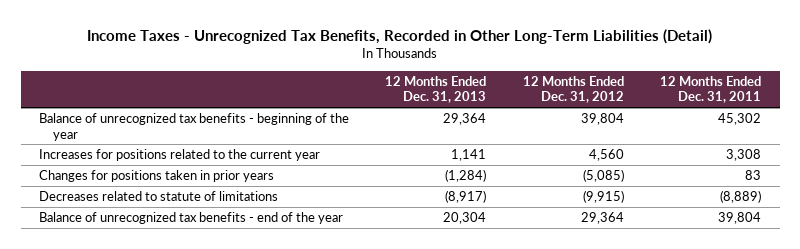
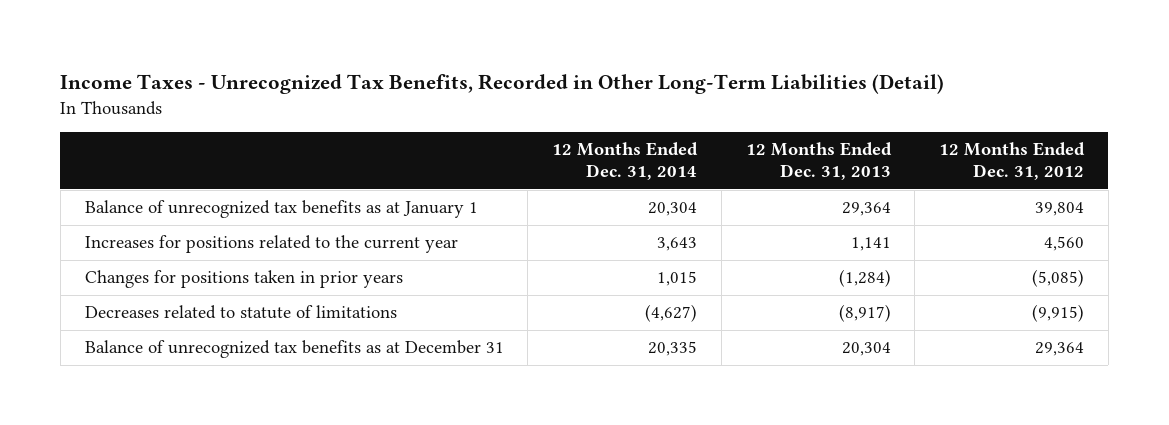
- | 12 Months Ended Dec. 31, 2013 | 12 Months Ended Dec. 31, 2012 | 12 Months Ended Dec. 31, 2011
+ | 12 Months Ended Dec. 31, 2014 | 12 Months Ended Dec. 31, 2013 | 12 Months Ended Dec. 31, 2012
- Balance of unrecognized tax benefits - beginning of the year | 29,364 | 39,804 | 45,302
+ Balance of unrecognized tax benefits as at January 1 | 20,304 | 29,364 | 39,804
- Balance of unrecognized tax benefits - end of the year | 20,304 | 29,364 | 39,804
+ Balance of unrecognized tax benefits as at December 31 | 20,335 | 20,304 | 29,364

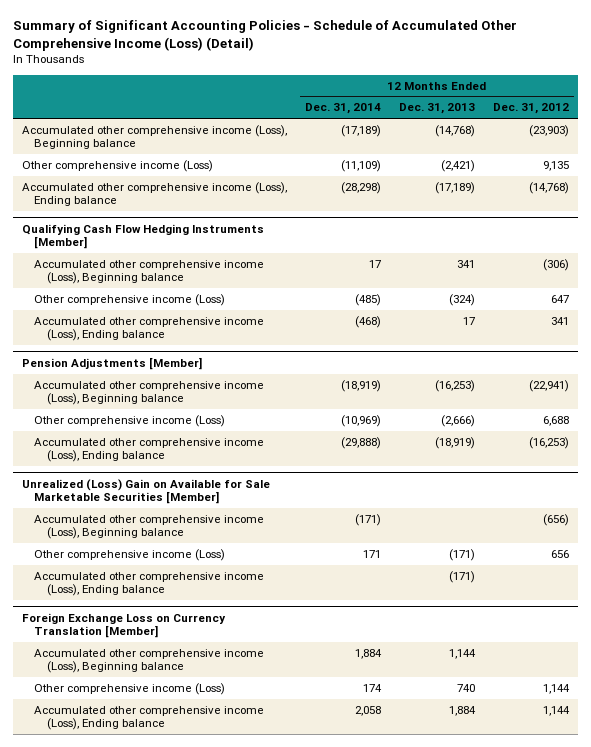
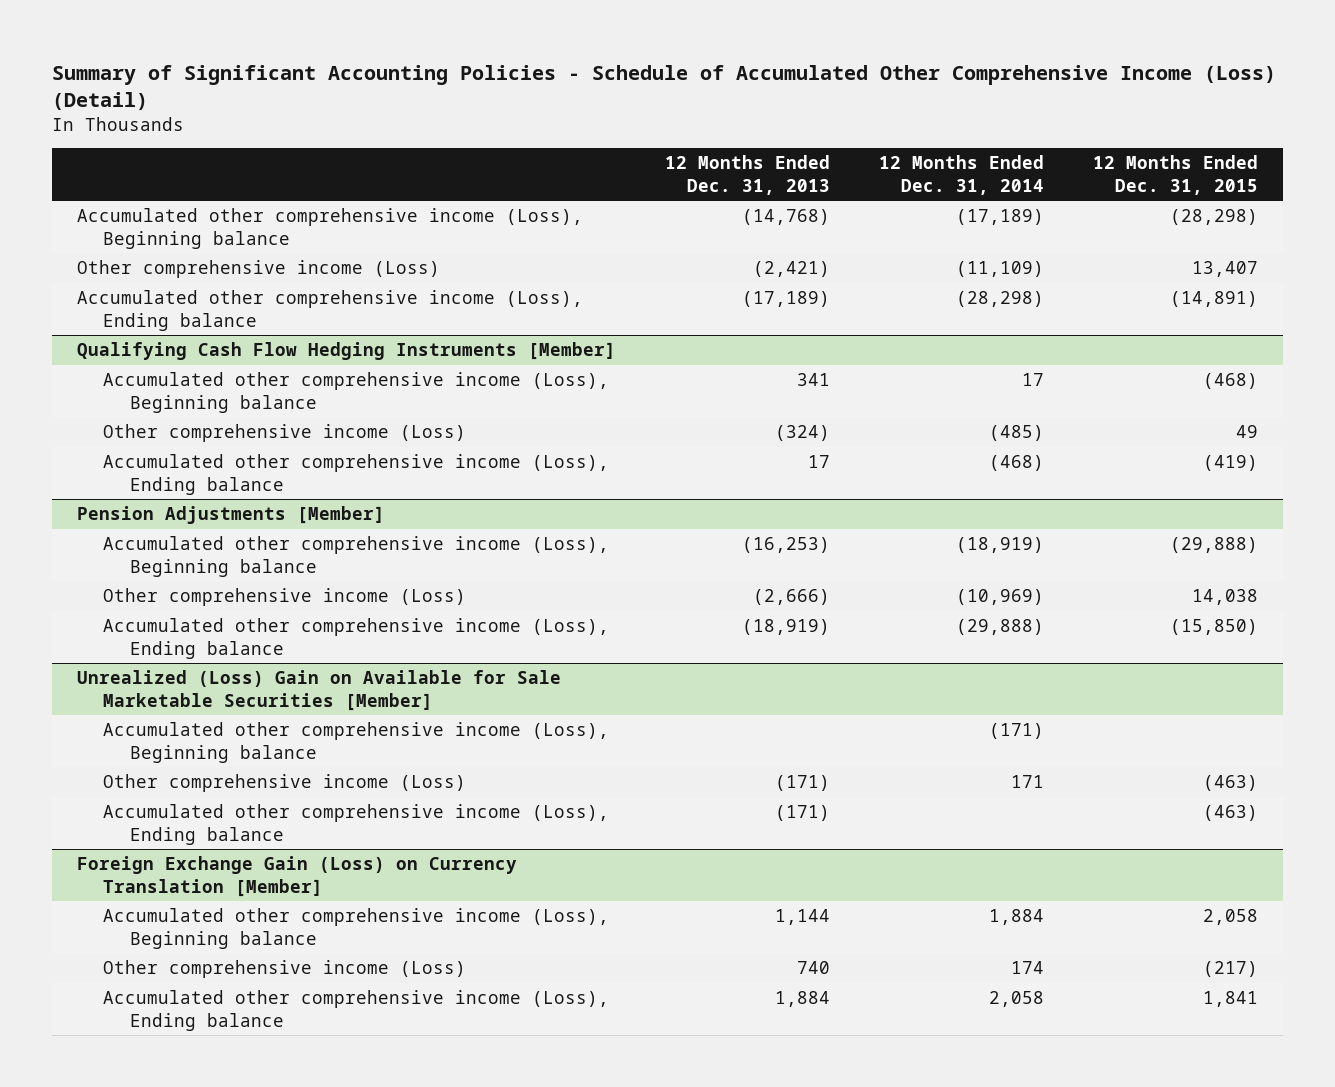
- | 12 Months Ended Dec. 31, 2014 | 12 Months Ended Dec. 31, 2013 | 12 Months Ended Dec. 31, 2012
+ | 12 Months Ended Dec. 31, 2013 | 12 Months Ended Dec. 31, 2014 | 12 Months Ended Dec. 31, 2015
- Foreign Exchange Loss on Currency Translation [Member]
+ Foreign Exchange Gain (Loss) on Currency Translation [Member]

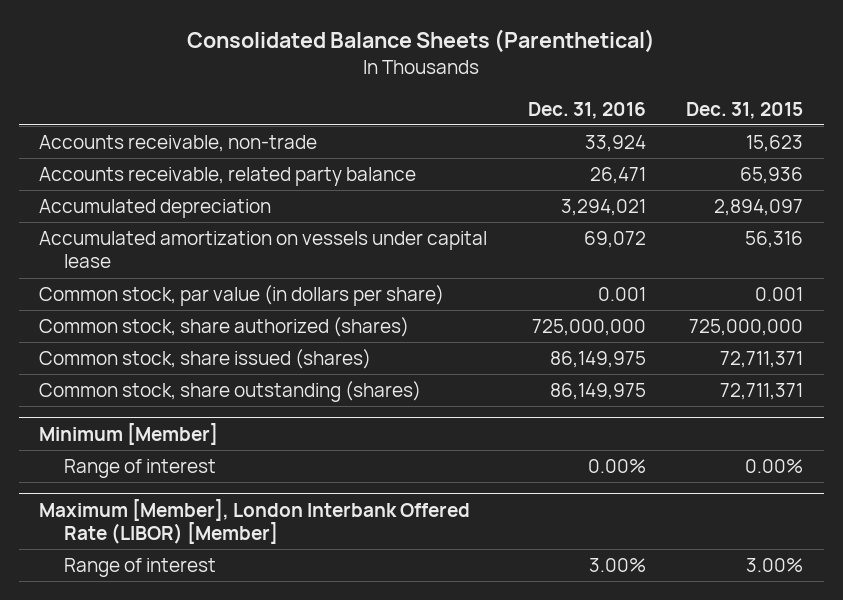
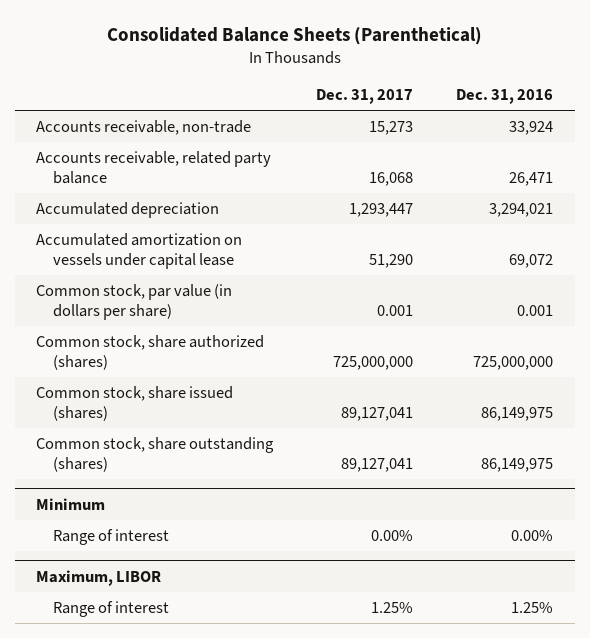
- | Dec. 31, 2016 | Dec. 31, 2015
+ | Dec. 31, 2017 | Dec. 31, 2016
- Minimum [Member]
+ Minimum
- Maximum [Member], London Interbank Offered Rate (LIBOR) [Member]
- Range of interest | 3.00% | 3.00%
+ Maximum, LIBOR
+ Range of interest | 1.25% | 1.25%

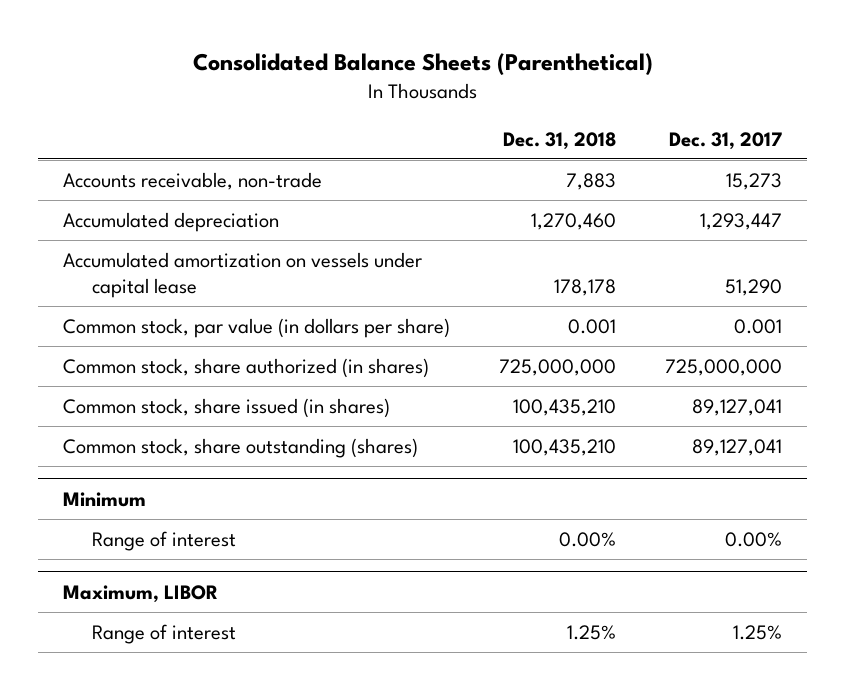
- | Dec. 31, 2017 | Dec. 31, 2016
+ | Dec. 31, 2018 | Dec. 31, 2017
- Accounts receivable, related party balance | 16,068 | 26,471
- Common stock, share authorized (shares) | 725,000,000 | 725,000,000
- Common stock, share issued (shares) | 89,127,041 | 86,149,975
+ Common stock, share authorized (in shares) | 725,000,000 | 725,000,000
+ Common stock, share issued (in shares) | 100,435,210 | 89,127,041

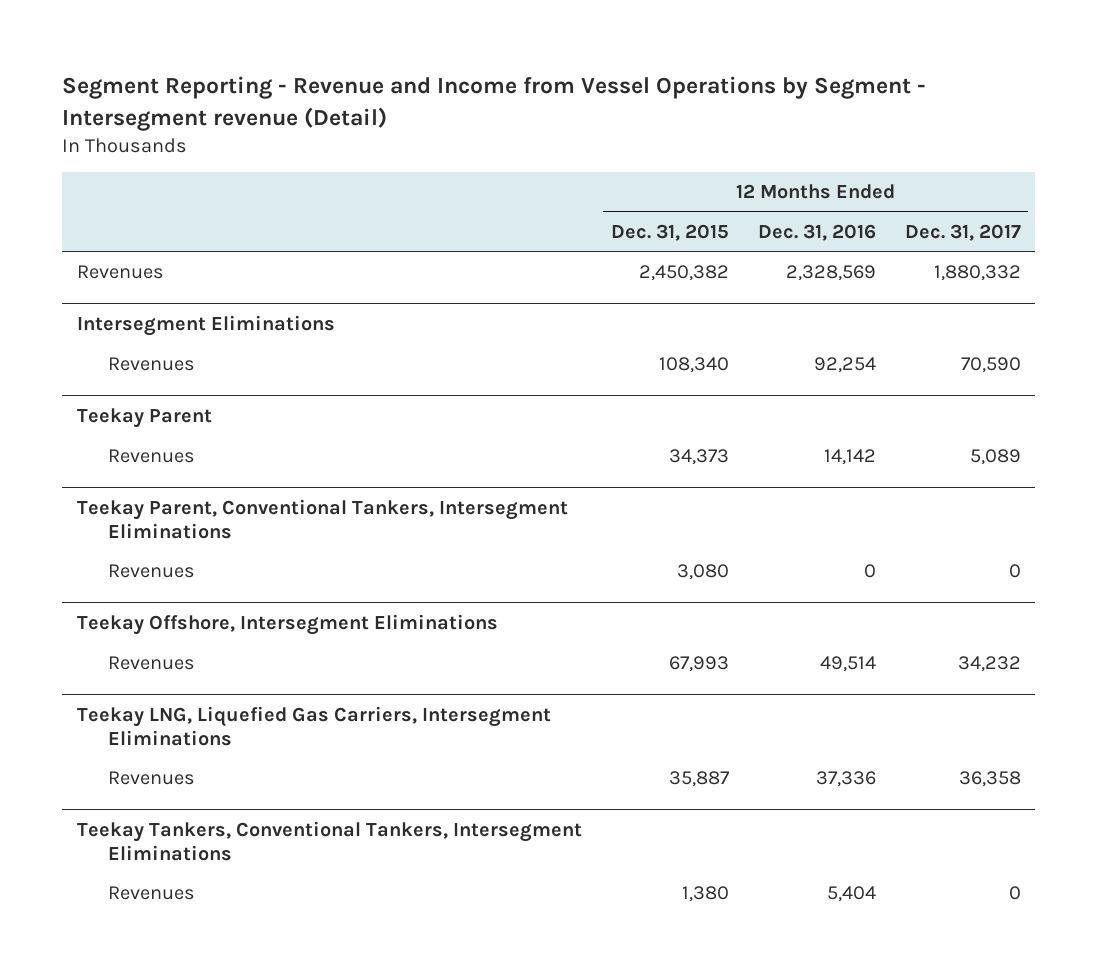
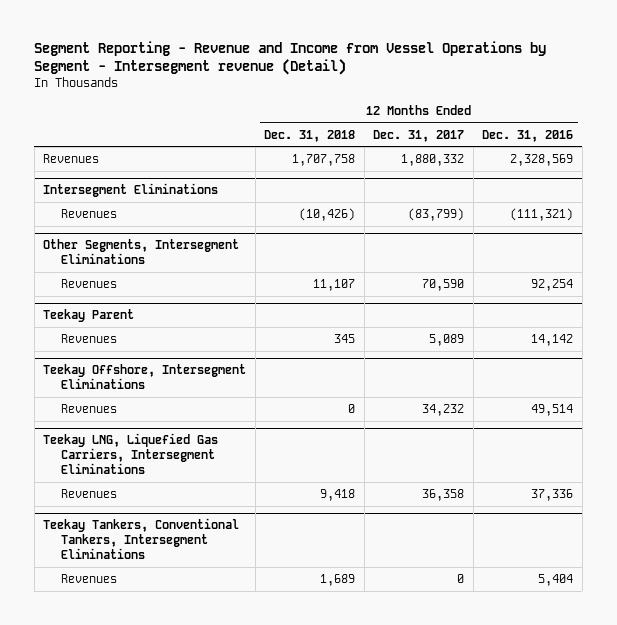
- | 12 Months Ended Dec. 31, 2015 | 12 Months Ended Dec. 31, 2016 | 12 Months Ended Dec. 31, 2017
+ | 12 Months Ended Dec. 31, 2018 | 12 Months Ended Dec. 31, 2017 | 12 Months Ended Dec. 31, 2016
@ Intersegment Eliminations
+ Revenues | (10,426) | (83,799) | (111,321)
+ Other Segments, Intersegment Eliminations
- Teekay Parent, Conventional Tankers, Intersegment Eliminations
- Revenues | 3,080 | 0 | 0

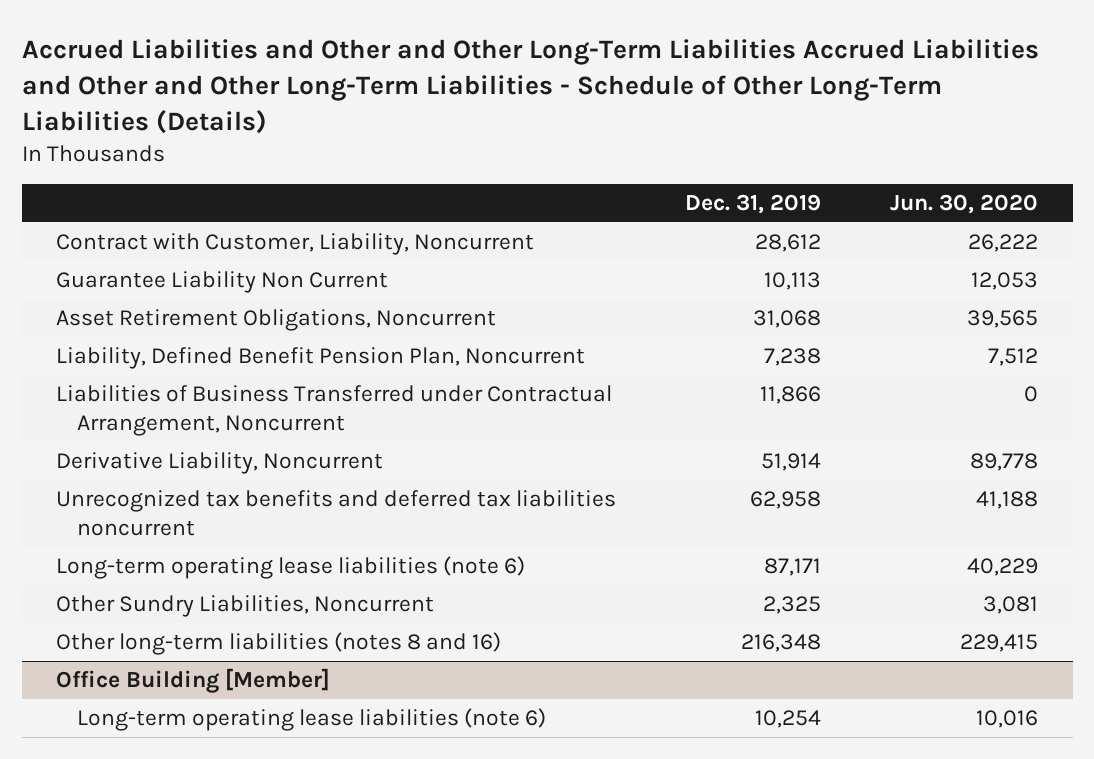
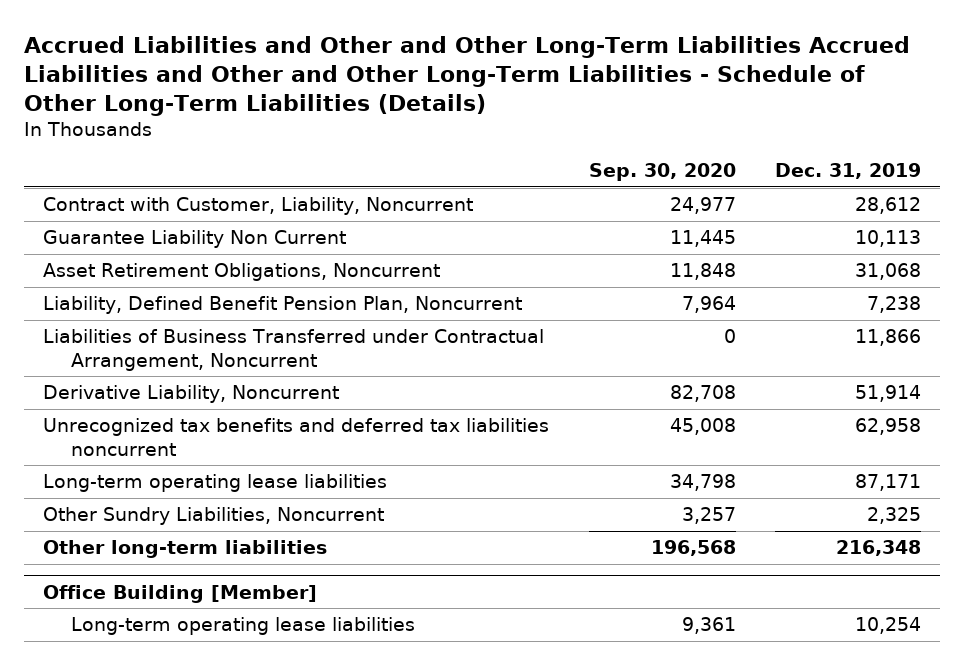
- | Dec. 31, 2019 | Jun. 30, 2020
+ | Sep. 30, 2020 | Dec. 31, 2019
- Long-term operating lease liabilities (note 6) | 87,171 | 40,229
+ Long-term operating lease liabilities | 34,798 | 87,171
- Other long-term liabilities (notes 8 and 16) | 216,348 | 229,415
+ Other long-term liabilities | 196,568 | 216,348
@ Office Building [Member]
- Long-term operating lease liabilities (note 6) | 10,254 | 10,016
+ Long-term operating lease liabilities | 9,361 | 10,254

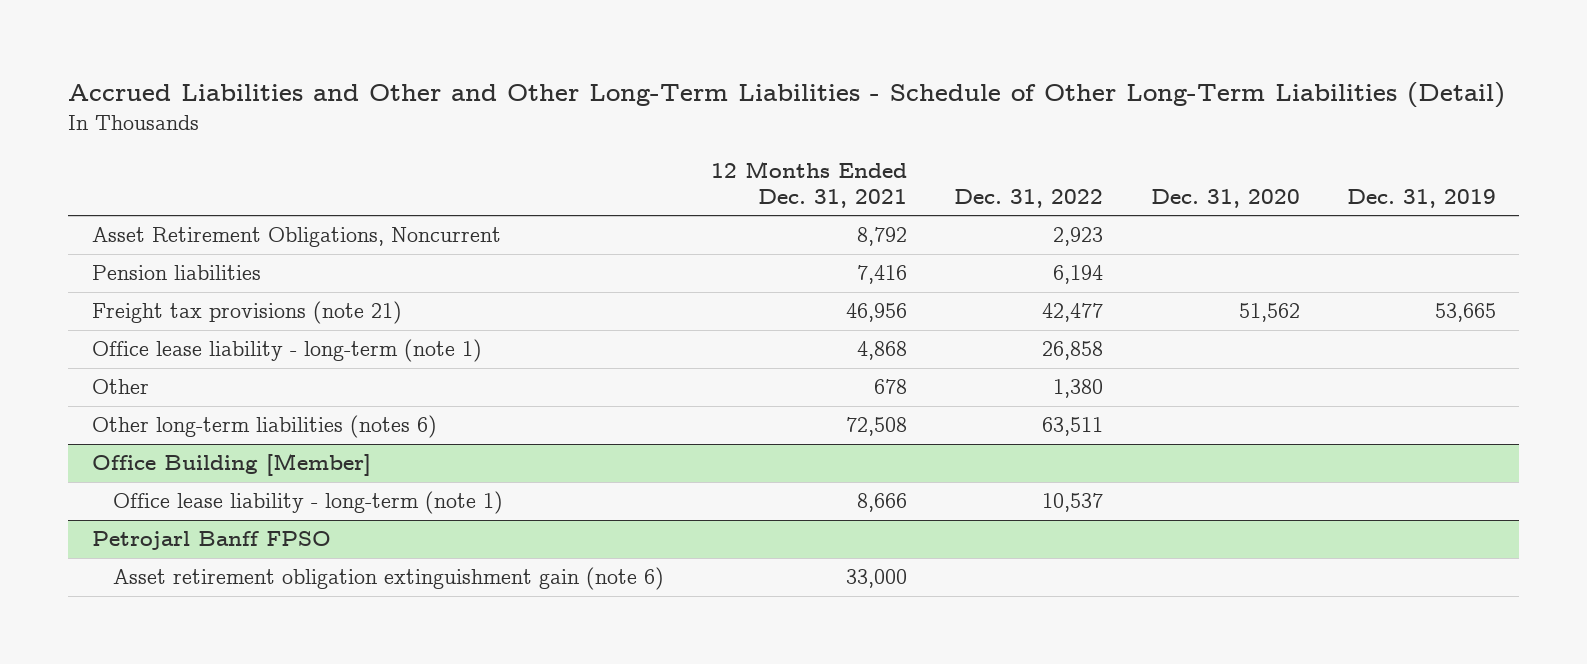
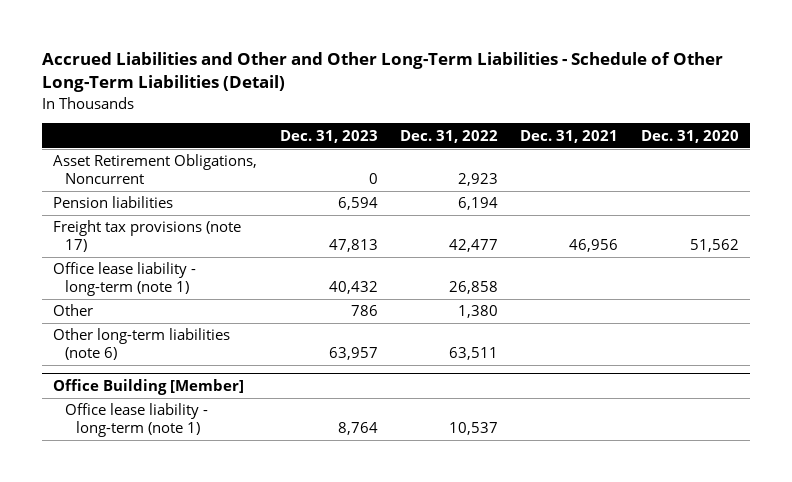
- | 12 Months Ended Dec. 31, 2021 | Dec. 31, 2022 | Dec. 31, 2020 | Dec. 31, 2019
+ | Dec. 31, 2023 | Dec. 31, 2022 | Dec. 31, 2021 | Dec. 31, 2020
- Freight tax provisions (note 21) | 46,956 | 42,477 | 51,562 | 53,665
+ Freight tax provisions (note 17) | 47,813 | 42,477 | 46,956 | 51,562
- Other long-term liabilities (notes 6) | 72,508 | 63,511 | |
+ Other long-term liabilities (note 6) | 63,957 | 63,511 | |
- Petrojarl Banff FPSO
- Asset retirement obligation extinguishment gain (note 6) | 33,000 | | |

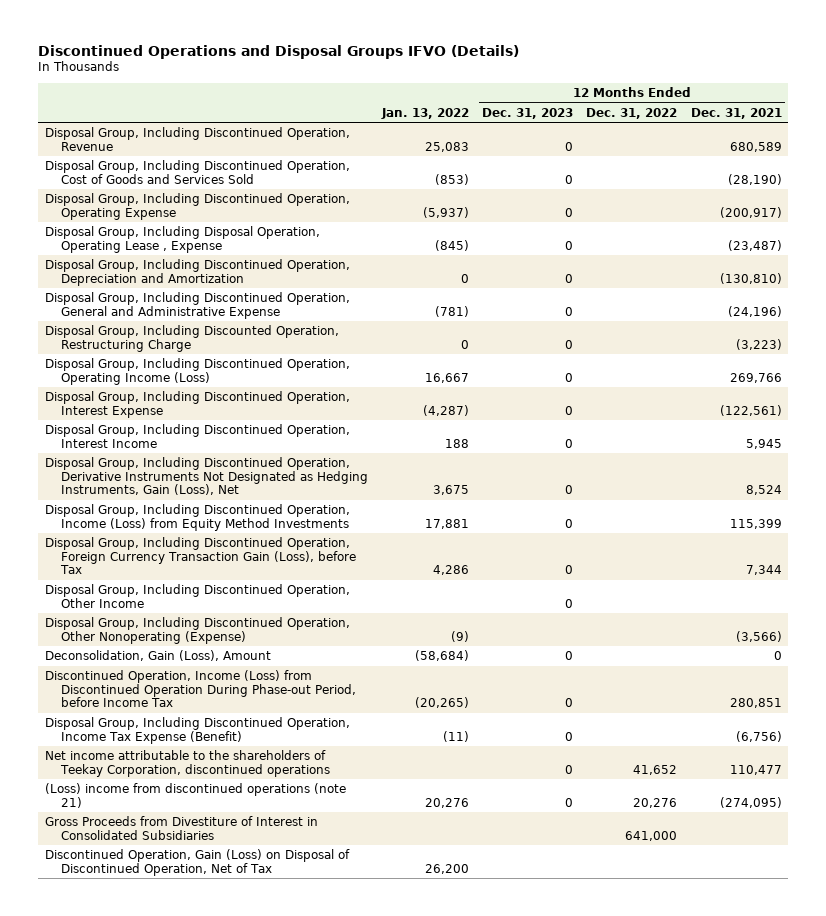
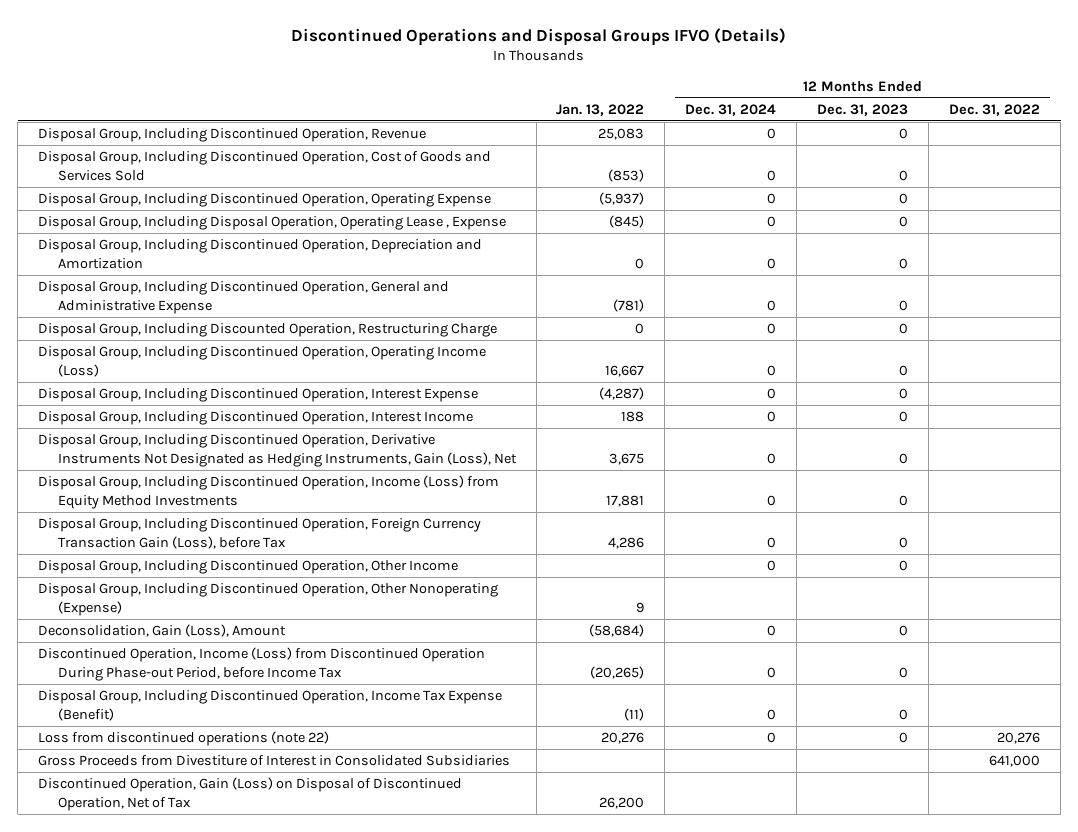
- | Jan. 13, 2022 | 12 Months Ended Dec. 31, 2023 | 12 Months Ended Dec. 31, 2022 | 12 Months Ended Dec. 31, 2021
+ | Jan. 13, 2022 | 12 Months Ended Dec. 31, 2024 | 12 Months Ended Dec. 31, 2023 | 12 Months Ended Dec. 31, 2022
- Disposal Group, Including Discontinued Operation, Other Nonoperating (Expense) | (9) | | | (3,566)
+ Disposal Group, Including Discontinued Operation, Other Nonoperating (Expense) | 9 | | |
- Net income attributable to the shareholders of Teekay Corporation, discontinued operations | | 0 | 41,652 | 110,477
- (Loss) income from discontinued operations (note 21) | 20,276 | 0 | 20,276 | (274,095)
+ Loss from discontinued operations (note 22) | 20,276 | 0 | 0 | 20,276

